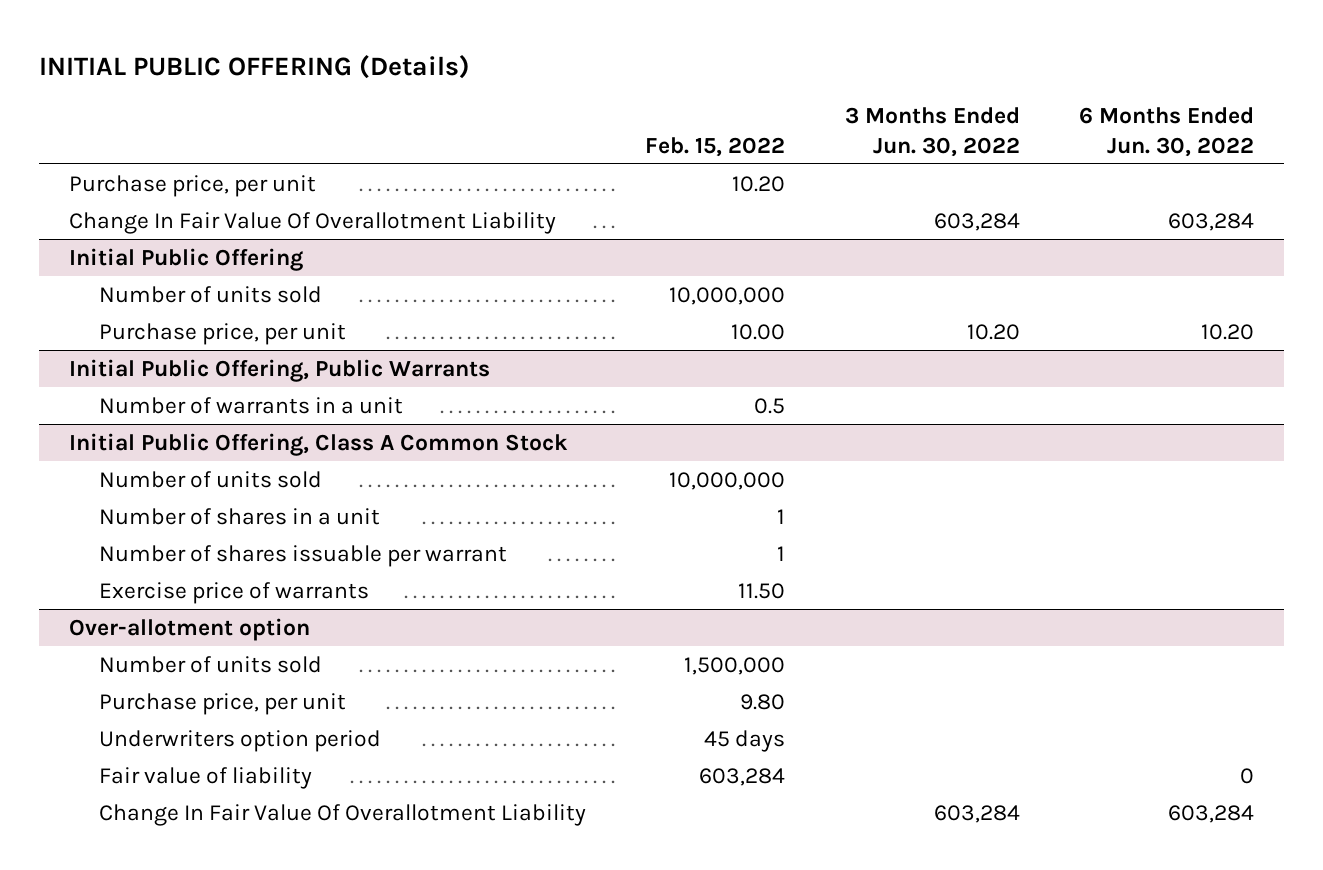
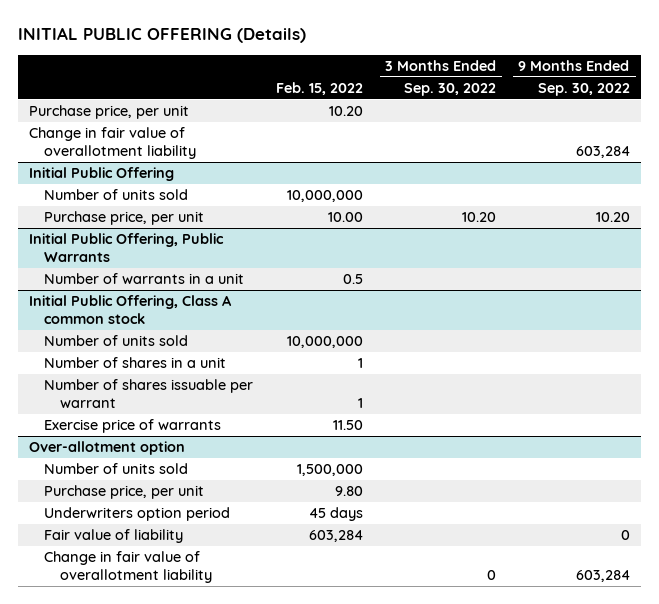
- | Feb. 15, 2022 | 3 Months Ended Jun. 30, 2022 | 6 Months Ended Jun. 30, 2022
+ | Feb. 15, 2022 | 3 Months Ended Sep. 30, 2022 | 9 Months Ended Sep. 30, 2022
- Change In Fair Value Of Overallotment Liability | | 603,284 | 603,284
+ Change in fair value of overallotment liability | | | 603,284
- Initial Public Offering, Class A Common Stock
+ Initial Public Offering, Class A common stock
@ Over-allotment option
- Change In Fair Value Of Overallotment Liability | | 603,284 | 603,284
+ Change in fair value of overallotment liability | | 0 | 603,284

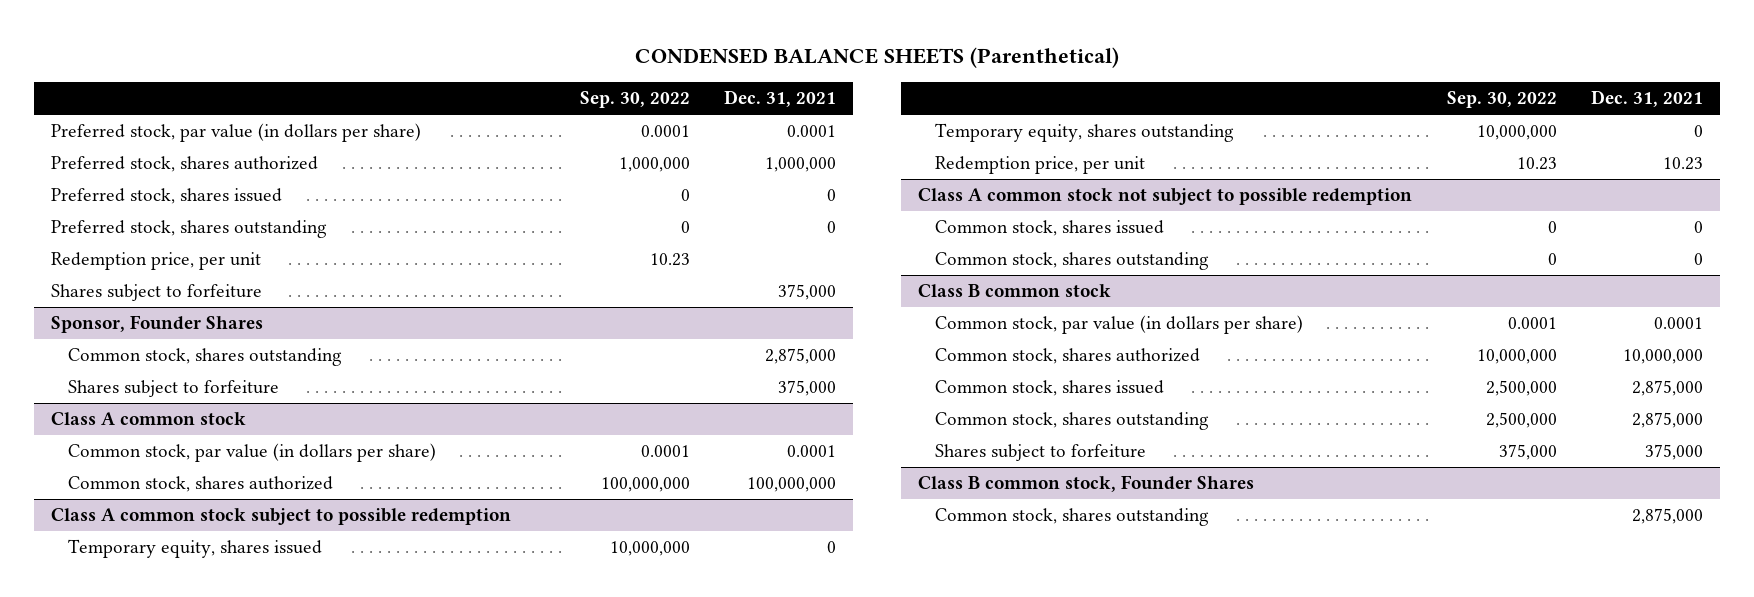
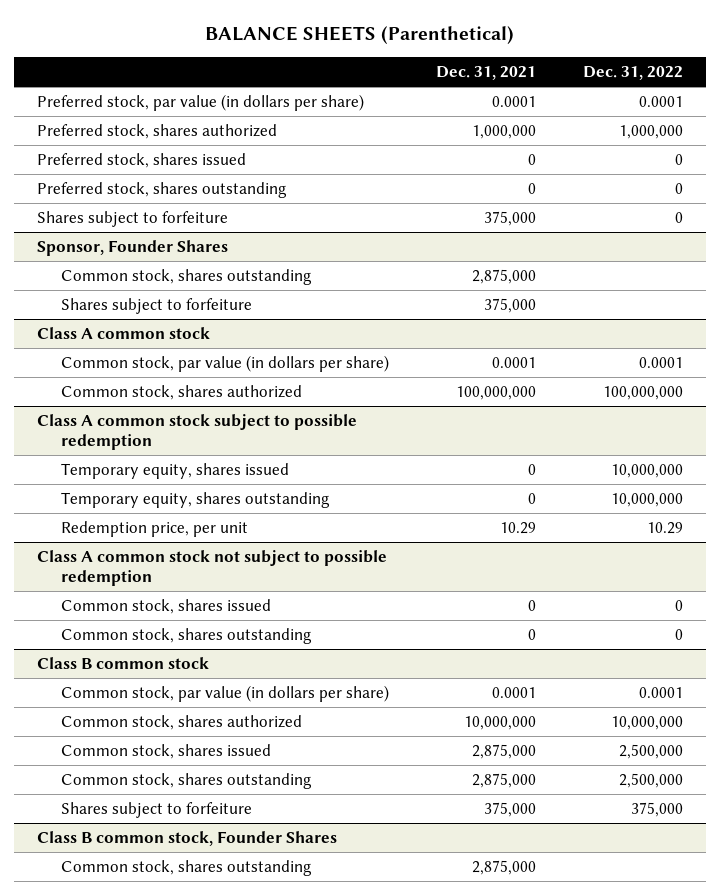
- CONDENSED BALANCE SHEETS (Parenthetical)
+ BALANCE SHEETS (Parenthetical)
- | Sep. 30, 2022 | Dec. 31, 2021
+ | Dec. 31, 2021 | Dec. 31, 2022
- Redemption price, per unit | 10.23 |
@ Class A common stock subject to possible redemption
- Redemption price, per unit | 10.23 | 10.23
+ Redemption price, per unit | 10.29 | 10.29

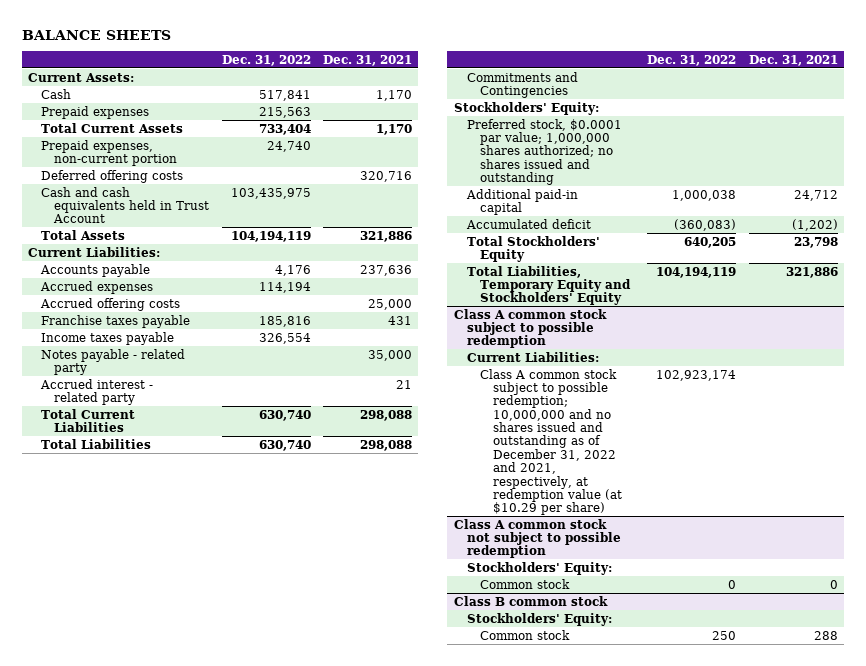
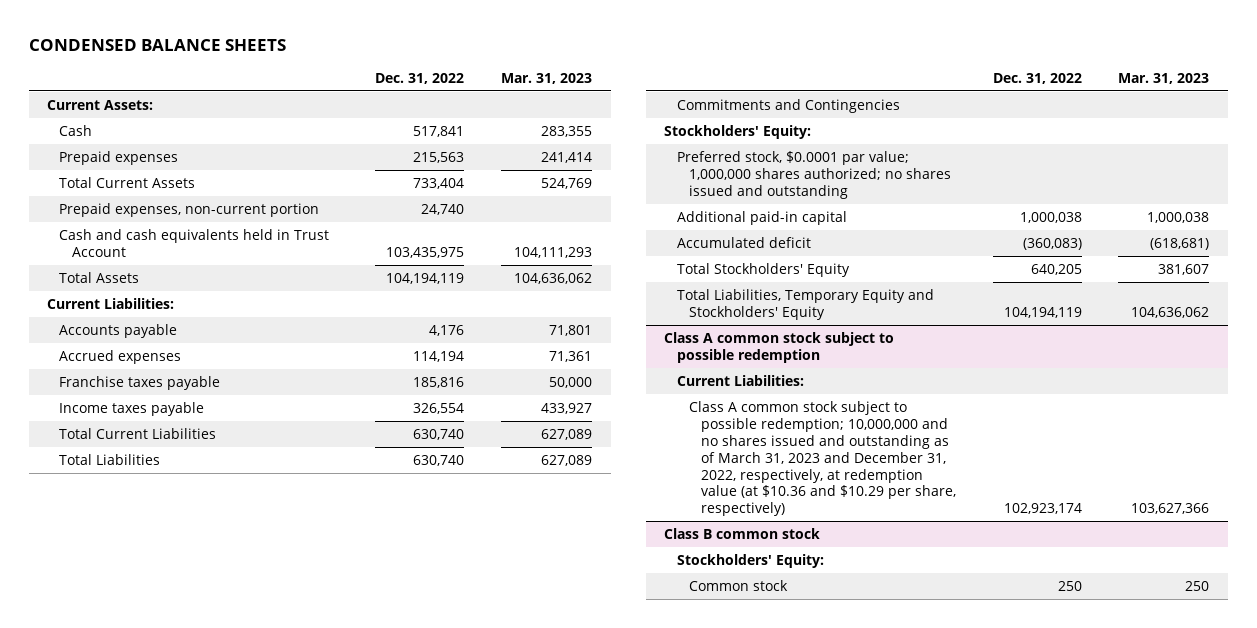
- BALANCE SHEETS
+ CONDENSED BALANCE SHEETS
- | Dec. 31, 2022 | Dec. 31, 2021
+ | Dec. 31, 2022 | Mar. 31, 2023
- Deferred offering costs | | 320,716
- Accrued offering costs | | 25,000
- Notes payable - related party | | 35,000
- Accrued interest - related party | | 21
@ Class A common stock subject to possible redemption
- Class A common stock subject to possible redemption; 10,000,000 and no shares issued and outstanding as of December 31, 2022 and 2021, respectively, at redemption value (at $10.29 per share) | 102,923,174 |
- Class A common stock not subject to possible redemption
- Stockholders' Equity:
- Common stock | 0 | 0
@ Class A common stock subject to possible redemption
+ Class A common stock subject to possible redemption; 10,000,000 and no shares issued and outstanding as of March 31, 2023 and December 31, 2022, respectively, at redemption value (at $10.36 and $10.29 per share, respectively) | 102,923,174 | 103,627,366

